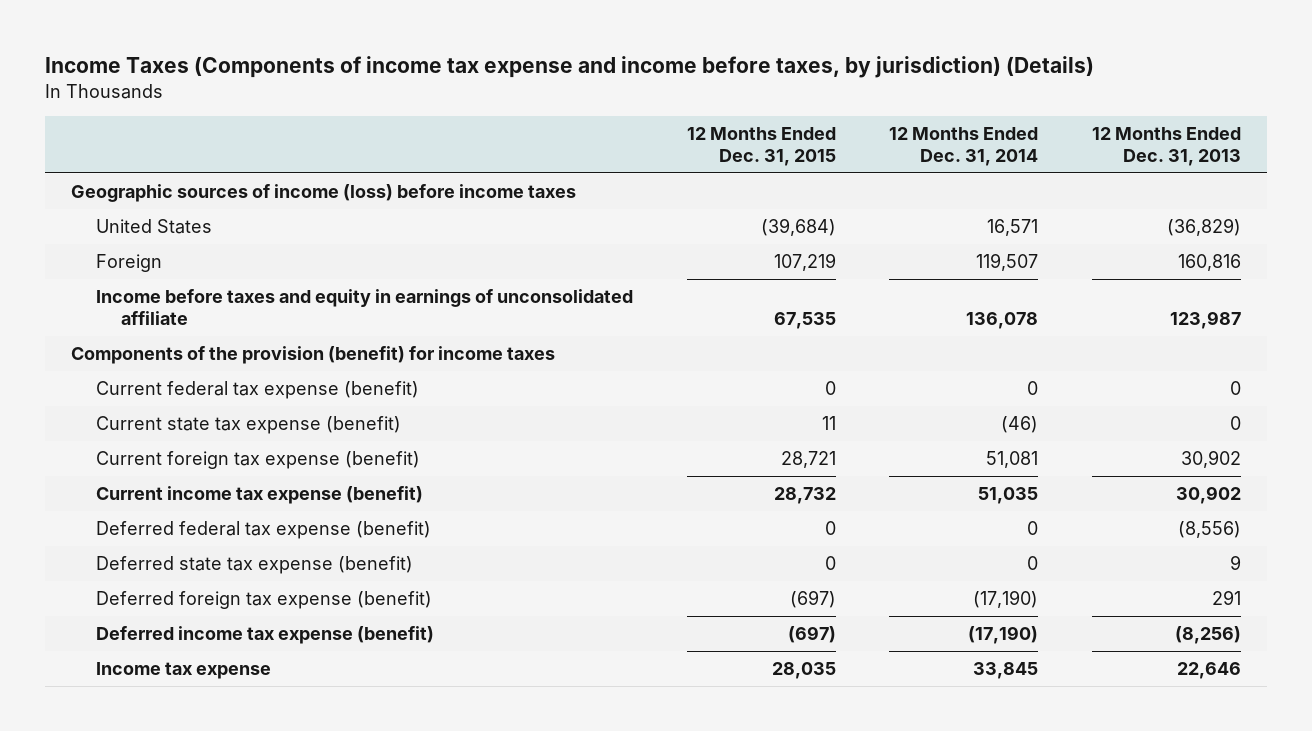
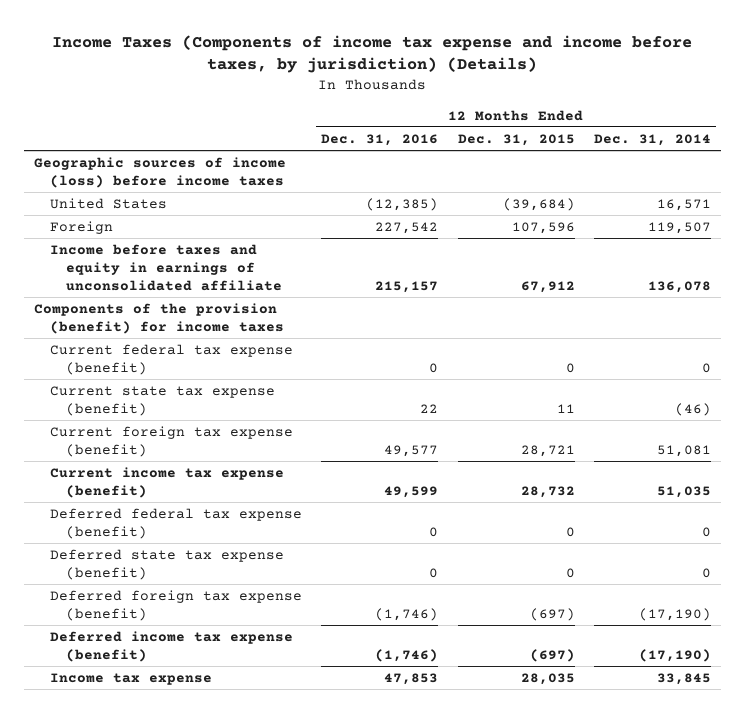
- | 12 Months Ended Dec. 31, 2015 | 12 Months Ended Dec. 31, 2014 | 12 Months Ended Dec. 31, 2013
+ | 12 Months Ended Dec. 31, 2016 | 12 Months Ended Dec. 31, 2015 | 12 Months Ended Dec. 31, 2014
- Foreign | 107,219 | 119,507 | 160,816
- Income before taxes and equity in earnings of unconsolidated affiliate | 67,535 | 136,078 | 123,987
+ Foreign | 227,542 | 107,596 | 119,507
+ Income before taxes and equity in earnings of unconsolidated affiliate | 215,157 | 67,912 | 136,078

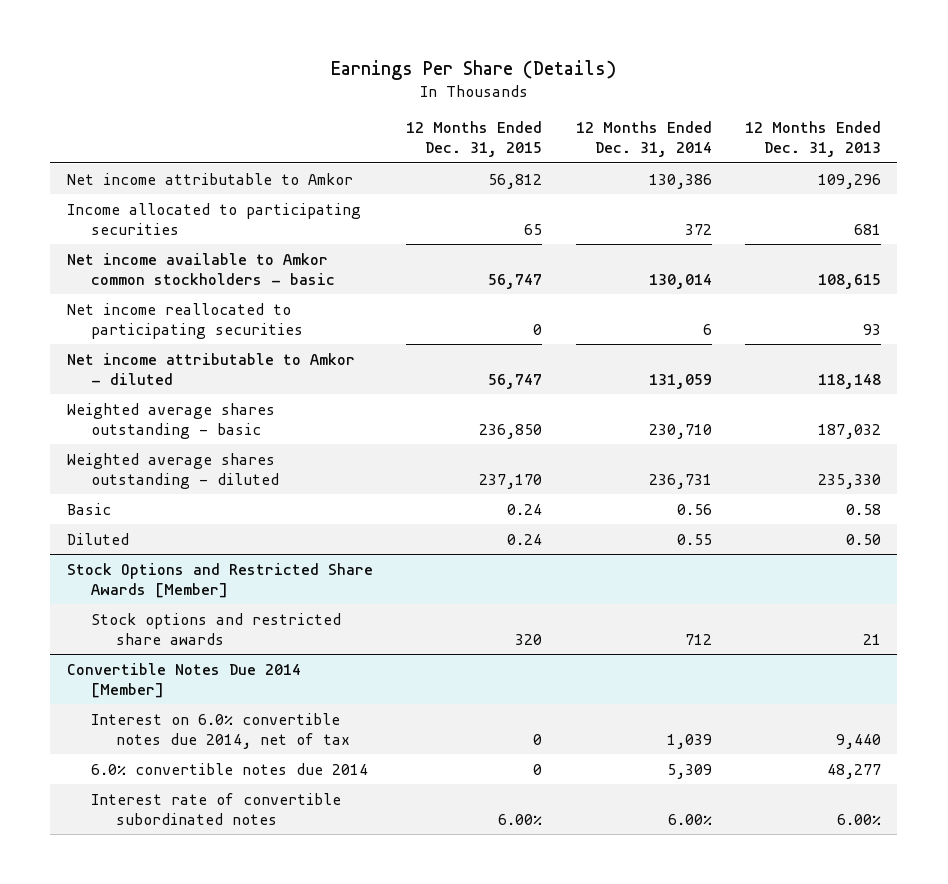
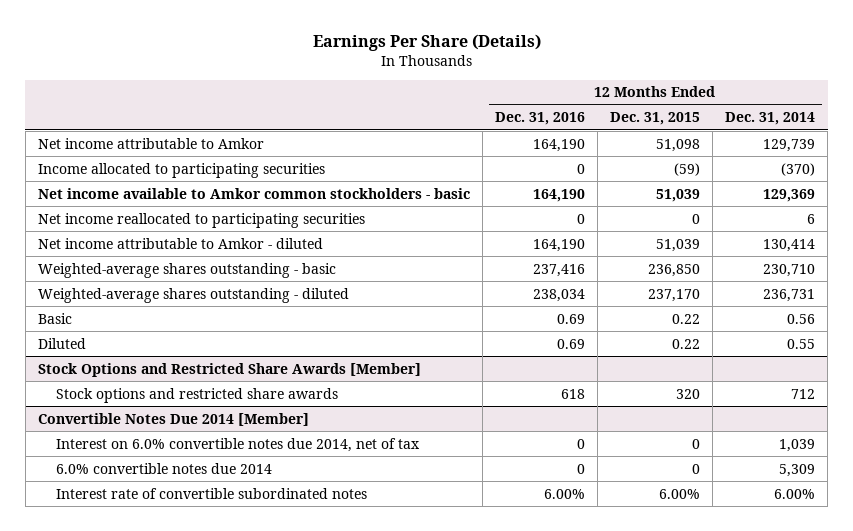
- | 12 Months Ended Dec. 31, 2015 | 12 Months Ended Dec. 31, 2014 | 12 Months Ended Dec. 31, 2013
+ | 12 Months Ended Dec. 31, 2016 | 12 Months Ended Dec. 31, 2015 | 12 Months Ended Dec. 31, 2014
- Net income attributable to Amkor | 56,812 | 130,386 | 109,296
- Income allocated to participating securities | 65 | 372 | 681
- Net income available to Amkor common stockholders - basic | 56,747 | 130,014 | 108,615
+ Net income attributable to Amkor | 164,190 | 51,098 | 129,739
+ Income allocated to participating securities | 0 | (59) | (370)
+ Net income available to Amkor common stockholders - basic | 164,190 | 51,039 | 129,369
- Net income attributable to Amkor - diluted | 56,747 | 131,059 | 118,148
- Weighted average shares outstanding - basic | 236,850 | 230,710 | 187,032
- Weighted average shares outstanding - diluted | 237,170 | 236,731 | 235,330
- Basic | 0.24 | 0.56 | 0.58
- Diluted | 0.24 | 0.55 | 0.50
+ Net income attributable to Amkor - diluted | 164,190 | 51,039 | 130,414
+ Weighted-average shares outstanding - basic | 237,416 | 236,850 | 230,710
+ Weighted-average shares outstanding - diluted | 238,034 | 237,170 | 236,731
+ Basic | 0.69 | 0.22 | 0.56
+ Diluted | 0.69 | 0.22 | 0.55

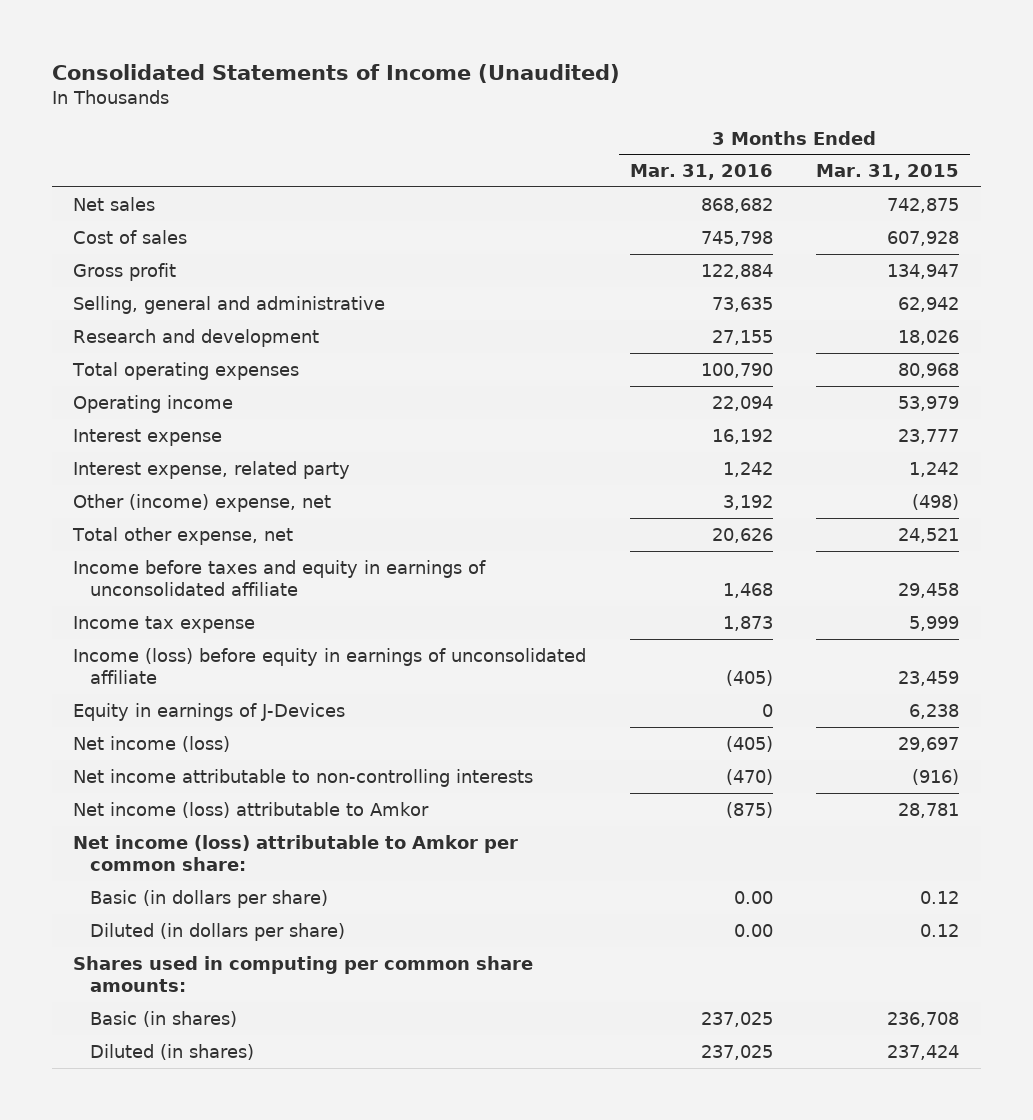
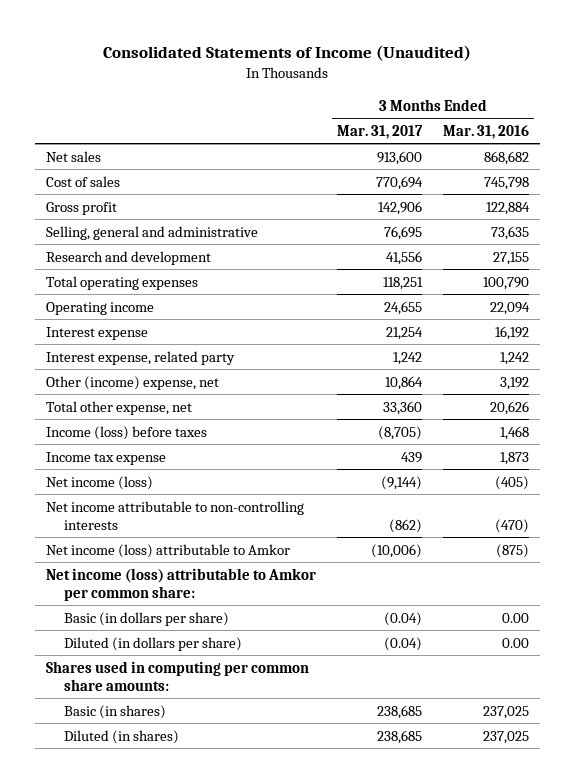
- | 3 Months Ended Mar. 31, 2016 | 3 Months Ended Mar. 31, 2015
+ | 3 Months Ended Mar. 31, 2017 | 3 Months Ended Mar. 31, 2016
- Income before taxes and equity in earnings of unconsolidated affiliate | 1,468 | 29,458
+ Income (loss) before taxes | (8,705) | 1,468
- Income (loss) before equity in earnings of unconsolidated affiliate | (405) | 23,459
- Equity in earnings of J-Devices | 0 | 6,238

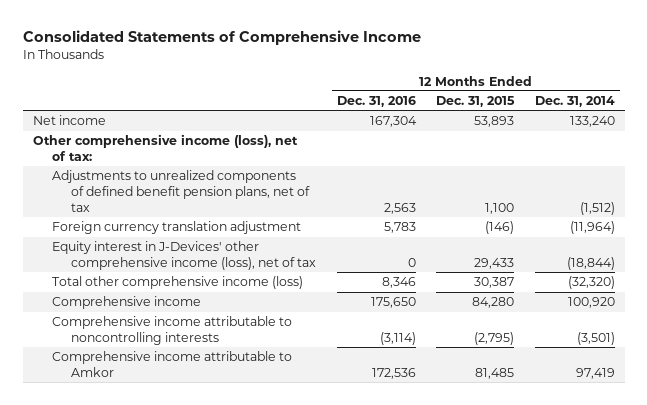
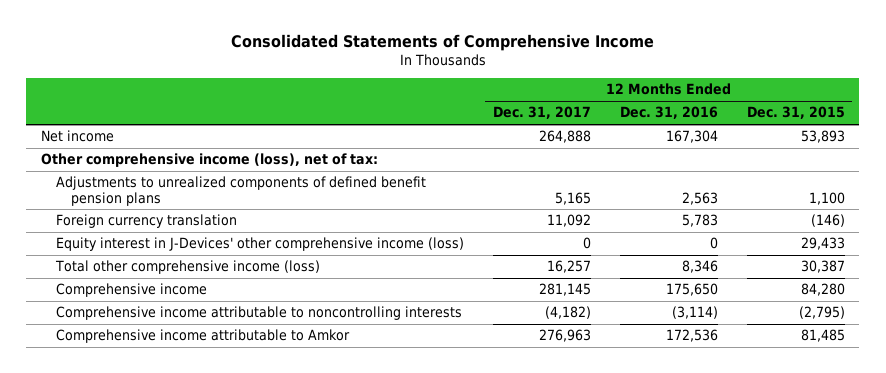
- | 12 Months Ended Dec. 31, 2016 | 12 Months Ended Dec. 31, 2015 | 12 Months Ended Dec. 31, 2014
+ | 12 Months Ended Dec. 31, 2017 | 12 Months Ended Dec. 31, 2016 | 12 Months Ended Dec. 31, 2015
- Adjustments to unrealized components of defined benefit pension plans, net of tax | 2,563 | 1,100 | (1,512)
- Foreign currency translation adjustment | 5,783 | (146) | (11,964)
- Equity interest in J-Devices' other comprehensive income (loss), net of tax | 0 | 29,433 | (18,844)
+ Adjustments to unrealized components of defined benefit pension plans | 5,165 | 2,563 | 1,100
+ Foreign currency translation | 11,092 | 5,783 | (146)
+ Equity interest in J-Devices' other comprehensive income (loss) | 0 | 0 | 29,433

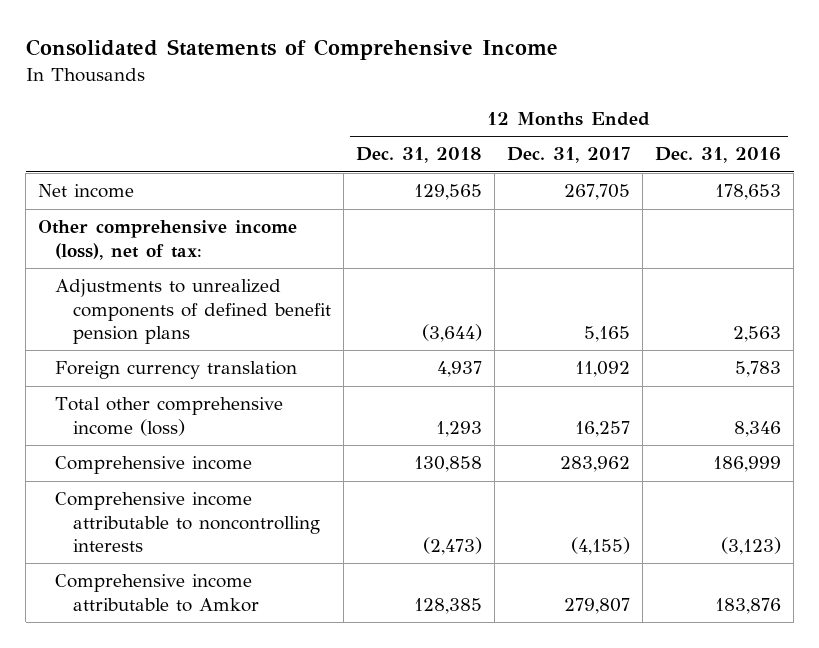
- | 12 Months Ended Dec. 31, 2017 | 12 Months Ended Dec. 31, 2016 | 12 Months Ended Dec. 31, 2015
+ | 12 Months Ended Dec. 31, 2018 | 12 Months Ended Dec. 31, 2017 | 12 Months Ended Dec. 31, 2016
- Net income | 264,888 | 167,304 | 53,893
+ Net income | 129,565 | 267,705 | 178,653
- Equity interest in J-Devices' other comprehensive income (loss) | 0 | 0 | 29,433
- Comprehensive income | 281,145 | 175,650 | 84,280
- Comprehensive income attributable to noncontrolling interests | (4,182) | (3,114) | (2,795)
- Comprehensive income attributable to Amkor | 276,963 | 172,536 | 81,485
+ Comprehensive income | 130,858 | 283,962 | 186,999
+ Comprehensive income attributable to noncontrolling interests | (2,473) | (4,155) | (3,123)
+ Comprehensive income attributable to Amkor | 128,385 | 279,807 | 183,876

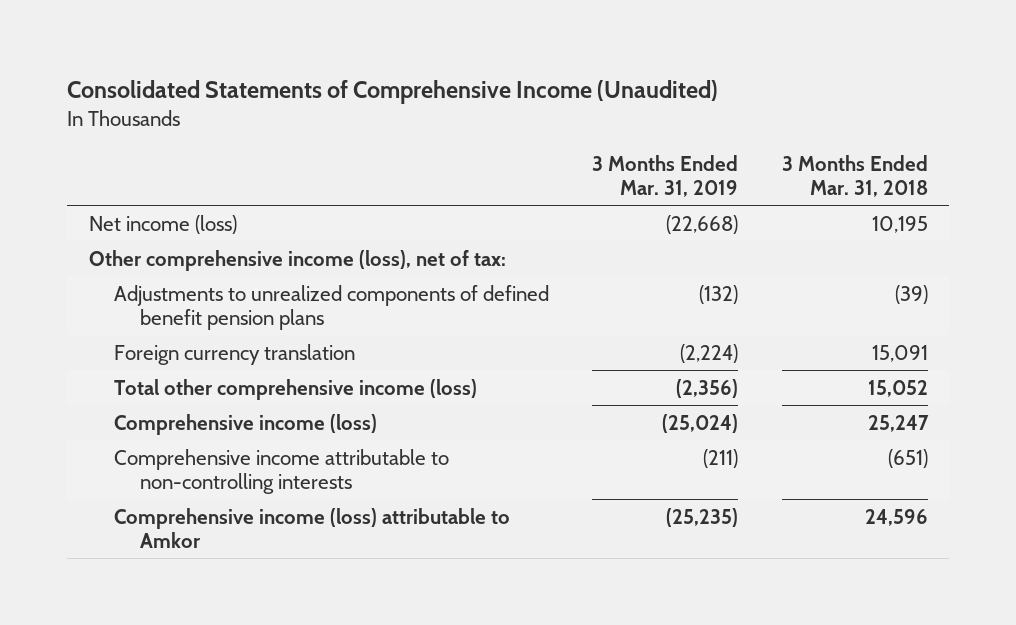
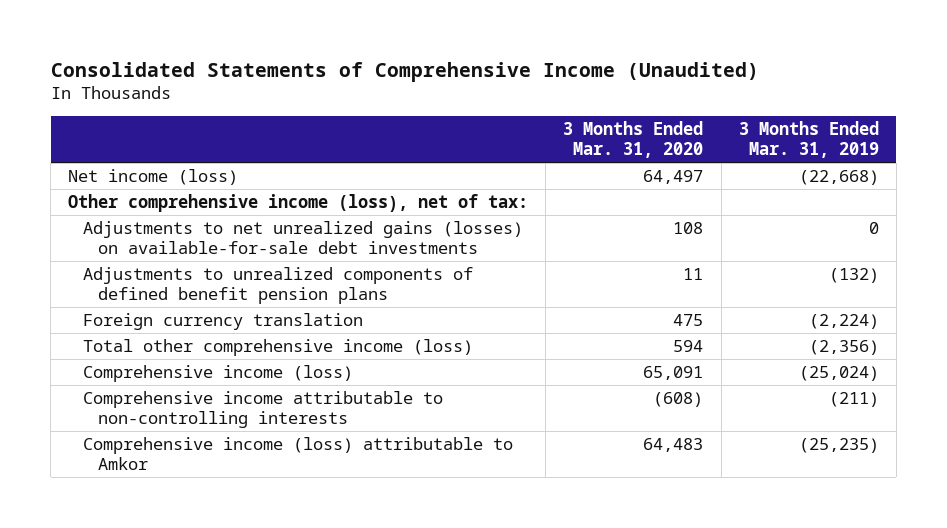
- | 3 Months Ended Mar. 31, 2019 | 3 Months Ended Mar. 31, 2018
+ | 3 Months Ended Mar. 31, 2020 | 3 Months Ended Mar. 31, 2019
+ Adjustments to net unrealized gains (losses) on available-for-sale debt investments | 108 | 0

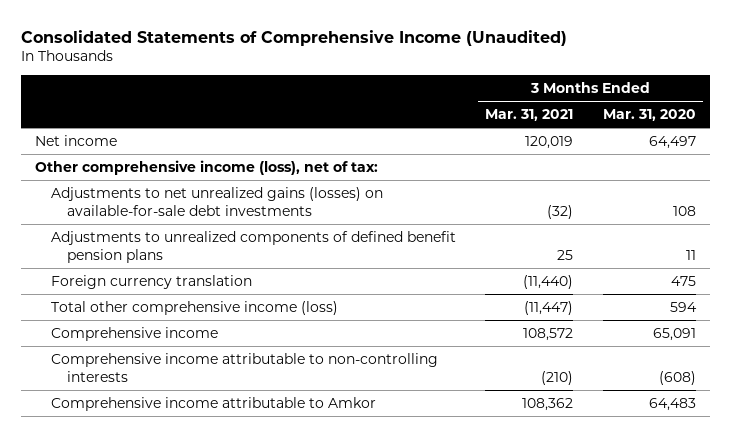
- | 3 Months Ended Mar. 31, 2020 | 3 Months Ended Mar. 31, 2019
+ | 3 Months Ended Mar. 31, 2021 | 3 Months Ended Mar. 31, 2020
- Net income (loss) | 64,497 | (22,668)
+ Net income | 120,019 | 64,497
- Comprehensive income (loss) | 65,091 | (25,024)
+ Comprehensive income | 108,572 | 65,091
- Comprehensive income (loss) attributable to Amkor | 64,483 | (25,235)
+ Comprehensive income attributable to Amkor | 108,362 | 64,483

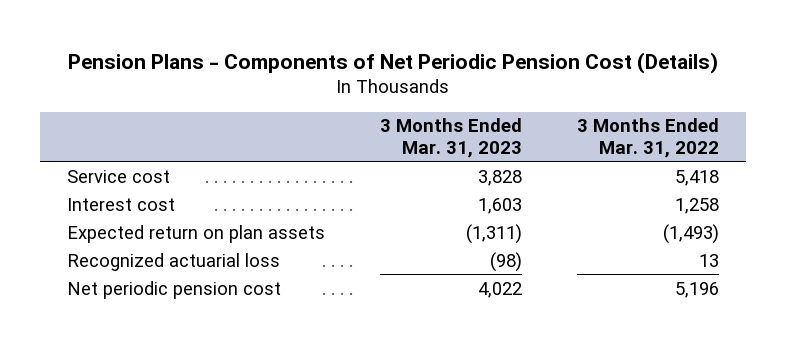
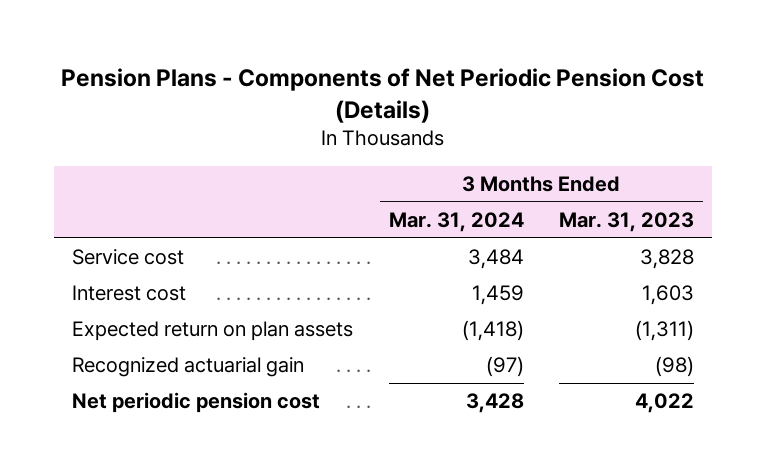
- | 3 Months Ended Mar. 31, 2023 | 3 Months Ended Mar. 31, 2022
+ | 3 Months Ended Mar. 31, 2024 | 3 Months Ended Mar. 31, 2023
- Recognized actuarial loss | (98) | 13
+ Recognized actuarial gain | (97) | (98)

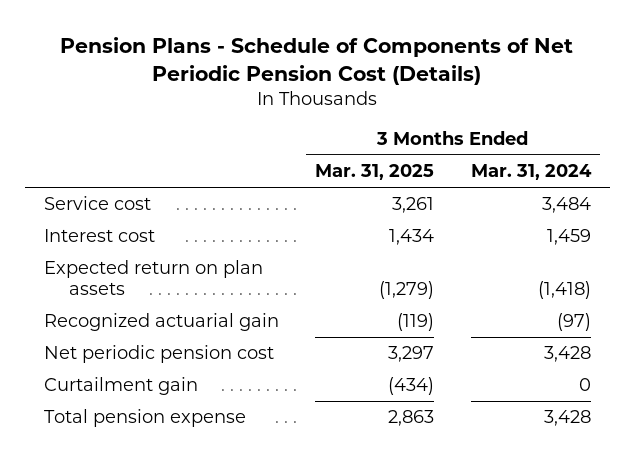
- Pension Plans - Components of Net Periodic Pension Cost (Details)
+ Pension Plans - Schedule of Components of Net Periodic Pension Cost (Details)
- | 3 Months Ended Mar. 31, 2024 | 3 Months Ended Mar. 31, 2023
+ | 3 Months Ended Mar. 31, 2025 | 3 Months Ended Mar. 31, 2024
+ Curtailment gain | (434) | 0
+ Total pension expense | 2,863 | 3,428

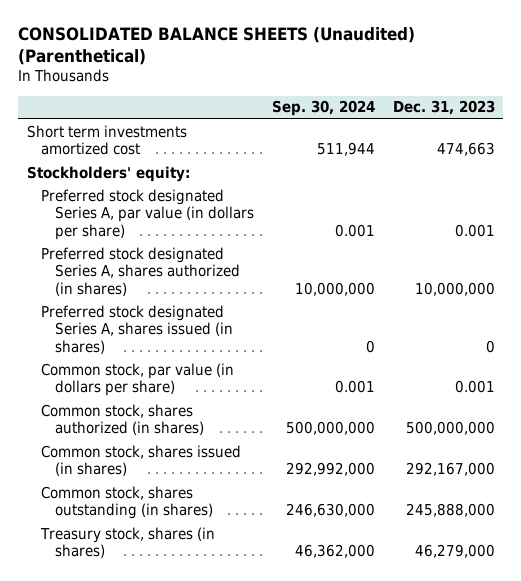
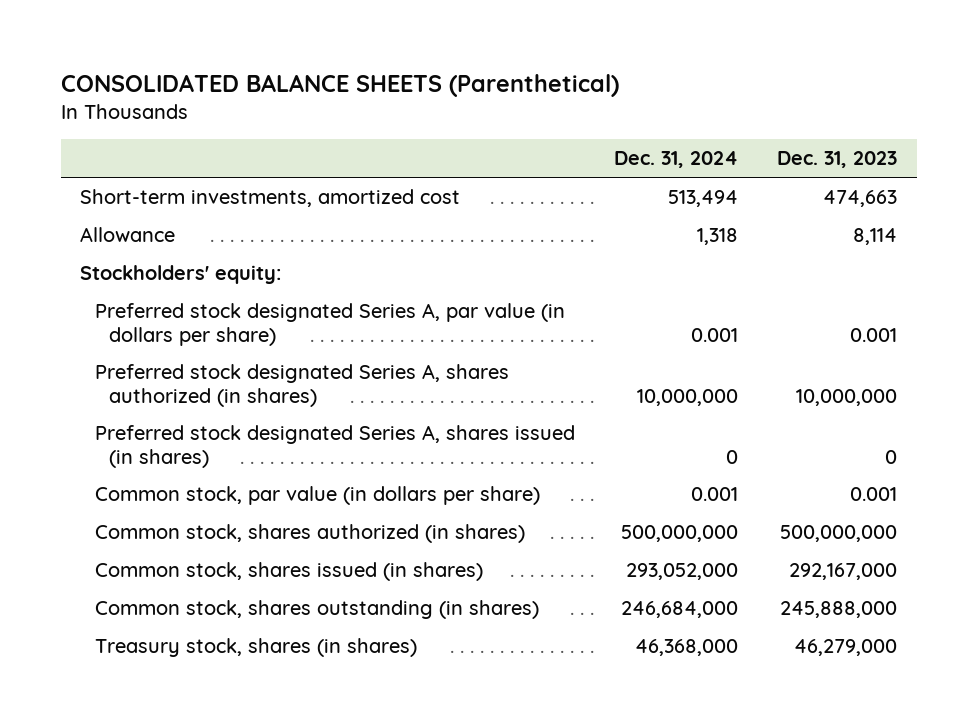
- CONSOLIDATED BALANCE SHEETS (Unaudited) (Parenthetical)
+ CONSOLIDATED BALANCE SHEETS (Parenthetical)
- | Sep. 30, 2024 | Dec. 31, 2023
+ | Dec. 31, 2024 | Dec. 31, 2023
- Short term investments amortized cost | 511,944 | 474,663
+ Short-term investments, amortized cost | 513,494 | 474,663
+ Allowance | 1,318 | 8,114

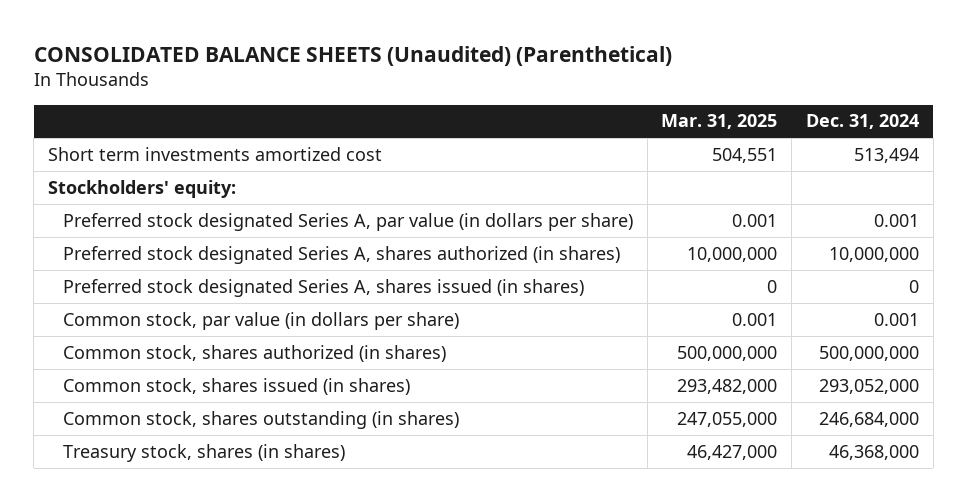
- CONSOLIDATED BALANCE SHEETS (Parenthetical)
+ CONSOLIDATED BALANCE SHEETS (Unaudited) (Parenthetical)
- | Dec. 31, 2024 | Dec. 31, 2023
+ | Mar. 31, 2025 | Dec. 31, 2024
- Short-term investments, amortized cost | 513,494 | 474,663
- Allowance | 1,318 | 8,114
+ Short term investments amortized cost | 504,551 | 513,494

